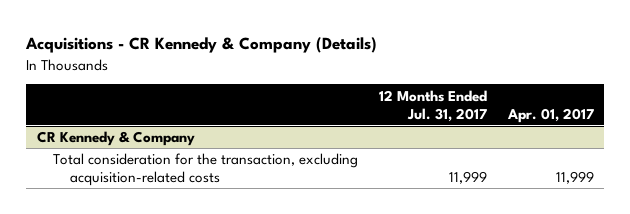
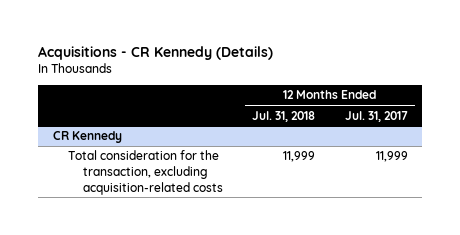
- Acquisitions - CR Kennedy & Company (Details)
+ Acquisitions - CR Kennedy (Details)
- | 12 Months Ended Jul. 31, 2017 | Apr. 01, 2017
+ | 12 Months Ended Jul. 31, 2018 | 12 Months Ended Jul. 31, 2017
- CR Kennedy & Company
+ CR Kennedy

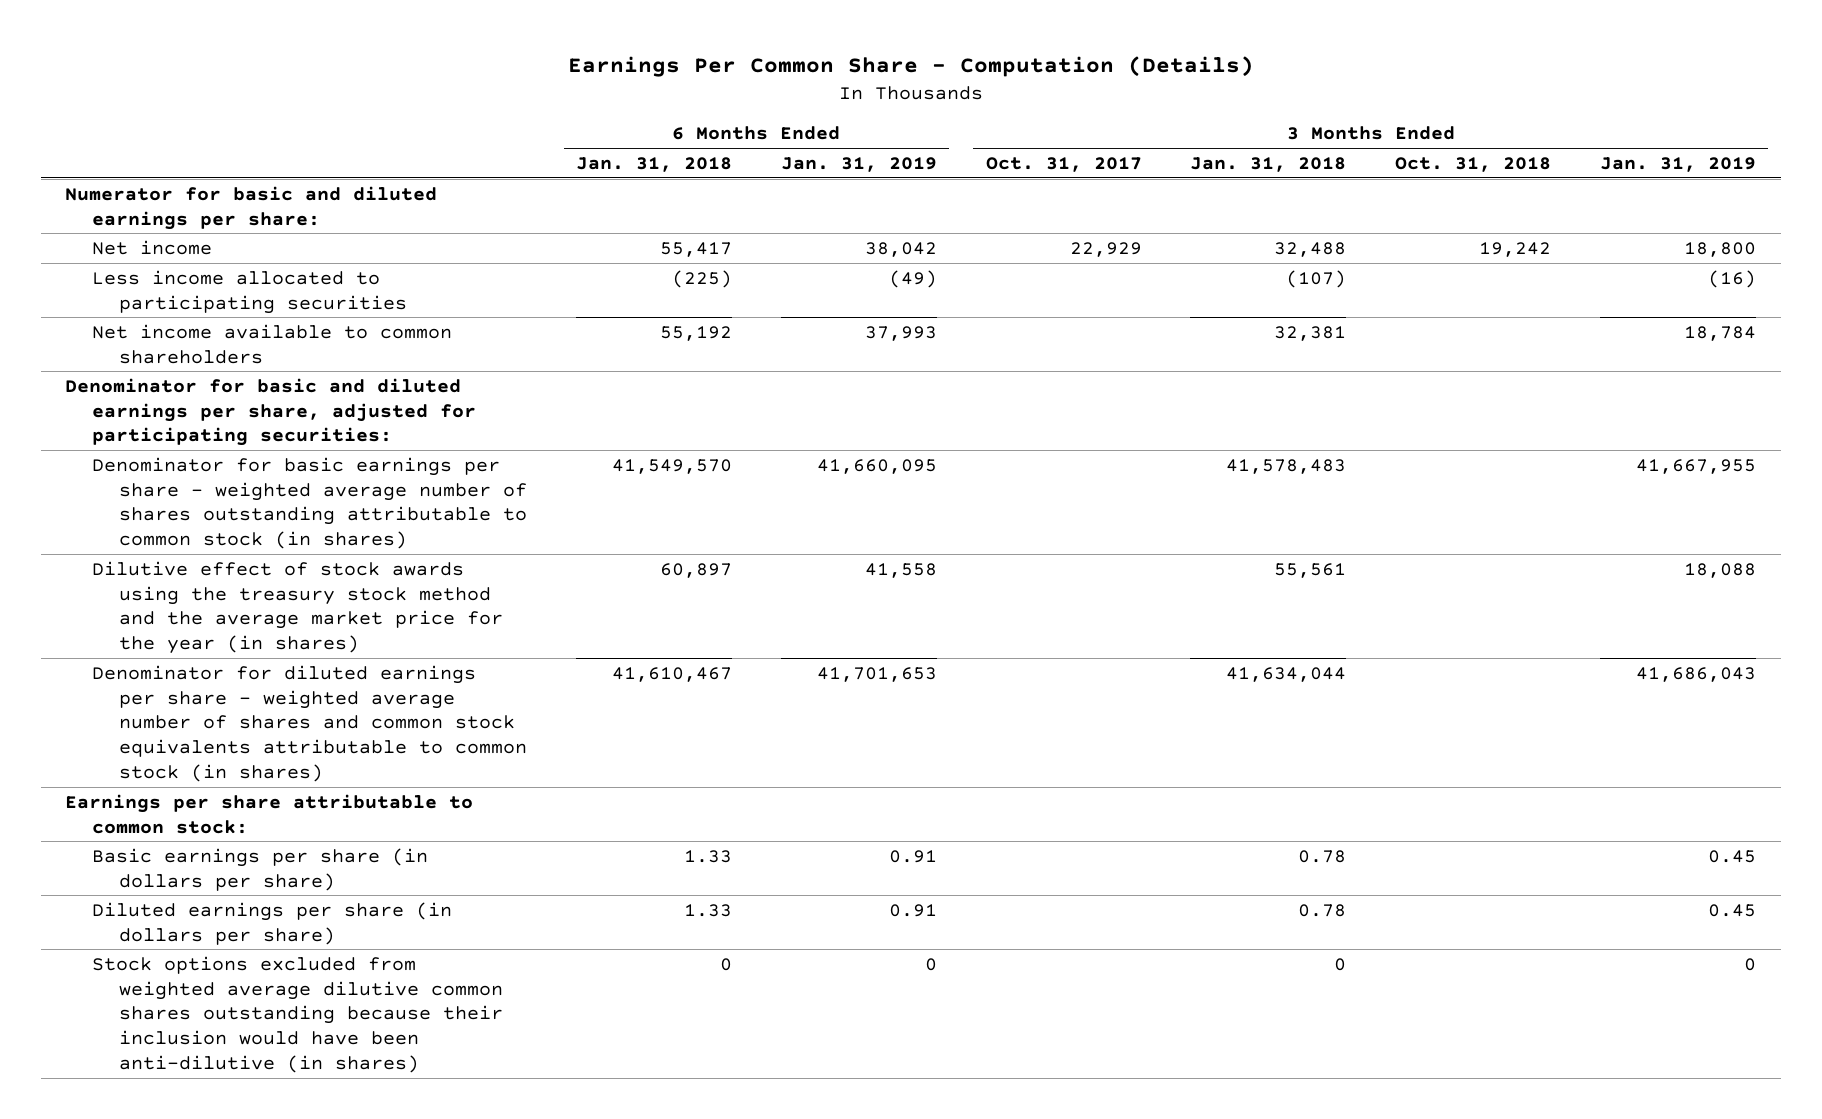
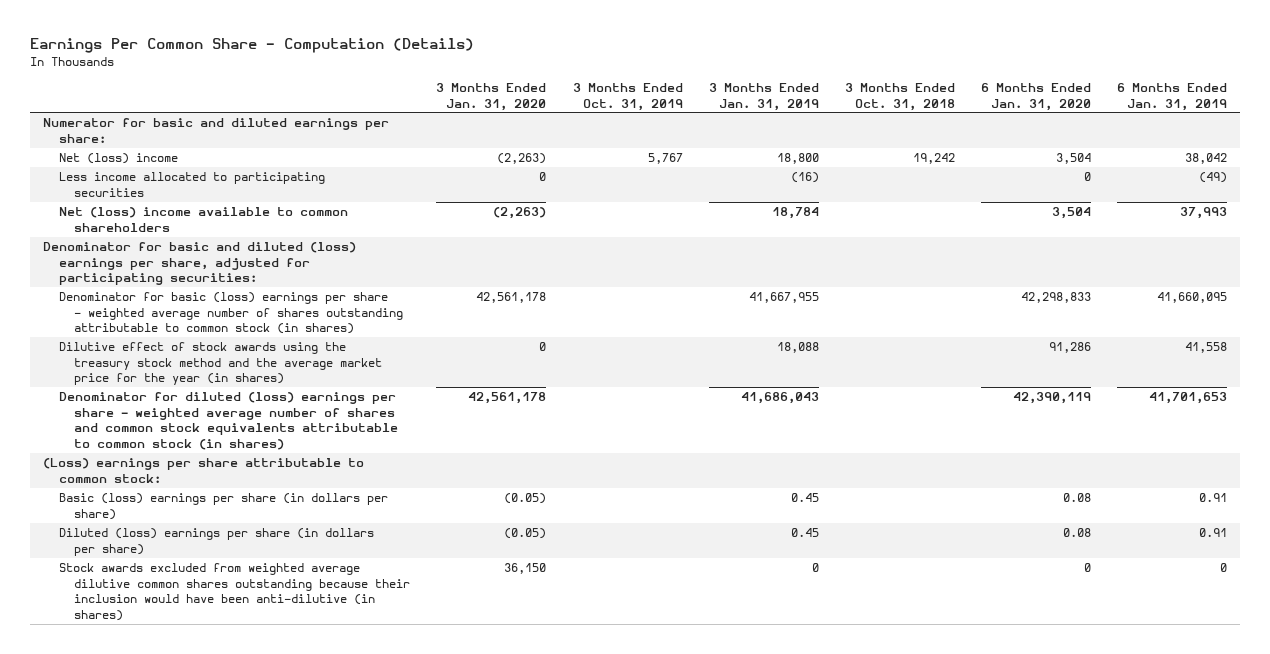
- | 6 Months Ended Jan. 31, 2018 | 6 Months Ended Jan. 31, 2019 | 3 Months Ended Oct. 31, 2017 | 3 Months Ended Jan. 31, 2018 | 3 Months Ended Oct. 31, 2018 | 3 Months Ended Jan. 31, 2019
+ | 3 Months Ended Jan. 31, 2020 | 3 Months Ended Oct. 31, 2019 | 3 Months Ended Jan. 31, 2019 | 3 Months Ended Oct. 31, 2018 | 6 Months Ended Jan. 31, 2020 | 6 Months Ended Jan. 31, 2019
- Net income | 55,417 | 38,042 | 22,929 | 32,488 | 19,242 | 18,800
+ Net (loss) income | (2,263) | 5,767 | 18,800 | 19,242 | 3,504 | 38,042
- Net income available to common shareholders | 55,192 | 37,993 | | 32,381 | | 18,784
- Denominator for basic and diluted earnings per share, adjusted for participating securities:
- Denominator for basic earnings per share - weighted average number of shares outstanding attributable to common stock (in shares) | 41,549,570 | 41,660,095 | | 41,578,483 | | 41,667,955
+ Net (loss) income available to common shareholders | (2,263) | | 18,784 | | 3,504 | 37,993
+ Denominator for basic and diluted (loss) earnings per share, adjusted for participating securities:
+ Denominator for basic (loss) earnings per share - weighted average number of shares outstanding attributable to common stock (in shares) | 42,561,178 | | 41,667,955 | | 42,298,833 | 41,660,095
- Denominator for diluted earnings per share - weighted average number of shares and common stock equivalents attributable to common stock (in shares) | 41,610,467 | 41,701,653 | | 41,634,044 | | 41,686,043
- Earnings per share attributable to common stock:
- Basic earnings per share (in dollars per share) | 1.33 | 0.91 | | 0.78 | | 0.45
- Diluted earnings per share (in dollars per share) | 1.33 | 0.91 | | 0.78 | | 0.45
- Stock options excluded from weighted average dilutive common shares outstanding because their inclusion would have been anti-dilutive (in shares) | 0 | 0 | | 0 | | 0
+ Denominator for diluted (loss) earnings per share - weighted average number of shares and common stock equivalents attributable to common stock (in shares) | 42,561,178 | | 41,686,043 | | 42,390,119 | 41,701,653
+ (Loss) earnings per share attributable to common stock:
+ Basic (loss) earnings per share (in dollars per share) | (0.05) | | 0.45 | | 0.08 | 0.91
+ Diluted (loss) earnings per share (in dollars per share) | (0.05) | | 0.45 | | 0.08 | 0.91
+ Stock awards excluded from weighted average dilutive common shares outstanding because their inclusion would have been anti-dilutive (in shares) | 36,150 | | 0 | | 0 | 0

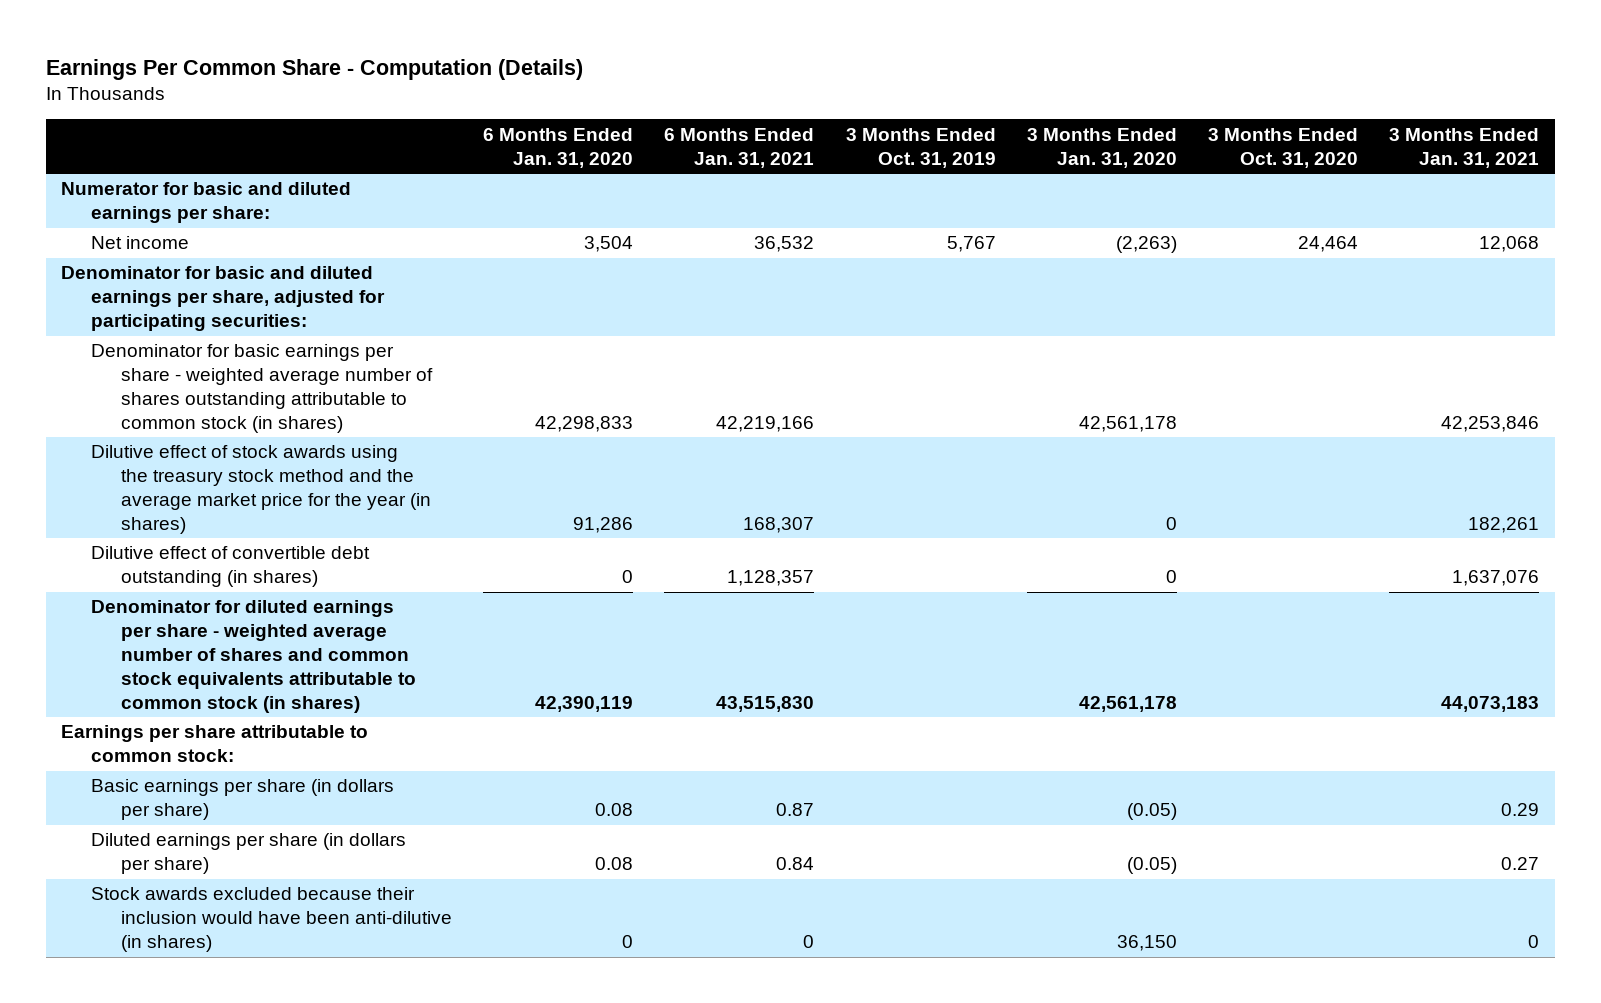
- | 3 Months Ended Jan. 31, 2020 | 3 Months Ended Oct. 31, 2019 | 3 Months Ended Jan. 31, 2019 | 3 Months Ended Oct. 31, 2018 | 6 Months Ended Jan. 31, 2020 | 6 Months Ended Jan. 31, 2019
+ | 6 Months Ended Jan. 31, 2020 | 6 Months Ended Jan. 31, 2021 | 3 Months Ended Oct. 31, 2019 | 3 Months Ended Jan. 31, 2020 | 3 Months Ended Oct. 31, 2020 | 3 Months Ended Jan. 31, 2021
- Net (loss) income | (2,263) | 5,767 | 18,800 | 19,242 | 3,504 | 38,042
- Less income allocated to participating securities | 0 | | (16) | | 0 | (49)
- Net (loss) income available to common shareholders | (2,263) | | 18,784 | | 3,504 | 37,993
- Denominator for basic and diluted (loss) earnings per share, adjusted for participating securities:
- Denominator for basic (loss) earnings per share - weighted average number of shares outstanding attributable to common stock (in shares) | 42,561,178 | | 41,667,955 | | 42,298,833 | 41,660,095
+ Net income | 3,504 | 36,532 | 5,767 | (2,263) | 24,464 | 12,068
+ Denominator for basic and diluted earnings per share, adjusted for participating securities:
+ Denominator for basic earnings per share - weighted average number of shares outstanding attributable to common stock (in shares) | 42,298,833 | 42,219,166 | | 42,561,178 | | 42,253,846
- Denominator for diluted (loss) earnings per share - weighted average number of shares and common stock equivalents attributable to common stock (in shares) | 42,561,178 | | 41,686,043 | | 42,390,119 | 41,701,653
- (Loss) earnings per share attributable to common stock:
- Basic (loss) earnings per share (in dollars per share) | (0.05) | | 0.45 | | 0.08 | 0.91
- Diluted (loss) earnings per share (in dollars per share) | (0.05) | | 0.45 | | 0.08 | 0.91
- Stock awards excluded from weighted average dilutive common shares outstanding because their inclusion would have been anti-dilutive (in shares) | 36,150 | | 0 | | 0 | 0
+ Dilutive effect of convertible debt outstanding (in shares) | 0 | 1,128,357 | | 0 | | 1,637,076
+ Denominator for diluted earnings per share - weighted average number of shares and common stock equivalents attributable to common stock (in shares) | 42,390,119 | 43,515,830 | | 42,561,178 | | 44,073,183
+ Earnings per share attributable to common stock:
+ Basic earnings per share (in dollars per share) | 0.08 | 0.87 | | (0.05) | | 0.29
+ Diluted earnings per share (in dollars per share) | 0.08 | 0.84 | | (0.05) | | 0.27
+ Stock awards excluded because their inclusion would have been anti-dilutive (in shares) | 0 | 0 | | 36,150 | | 0

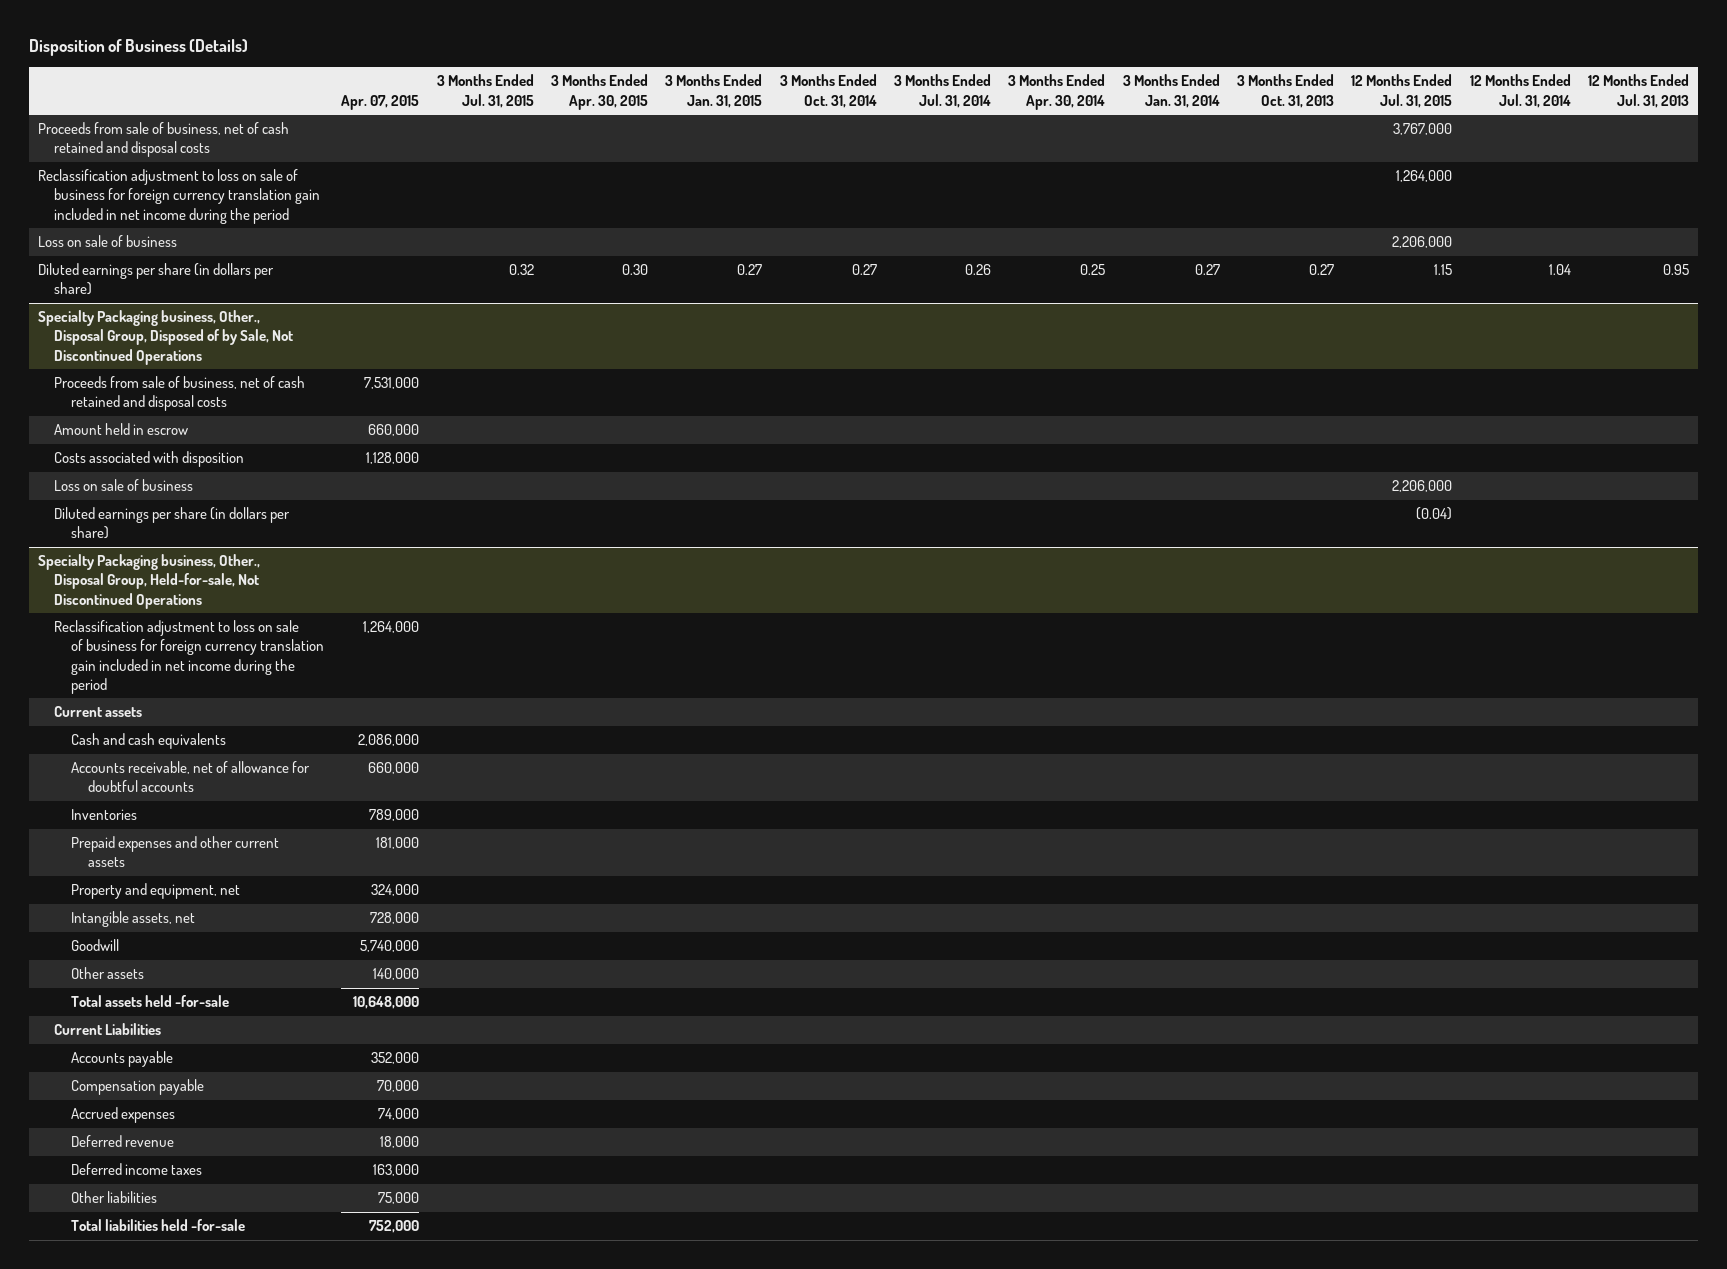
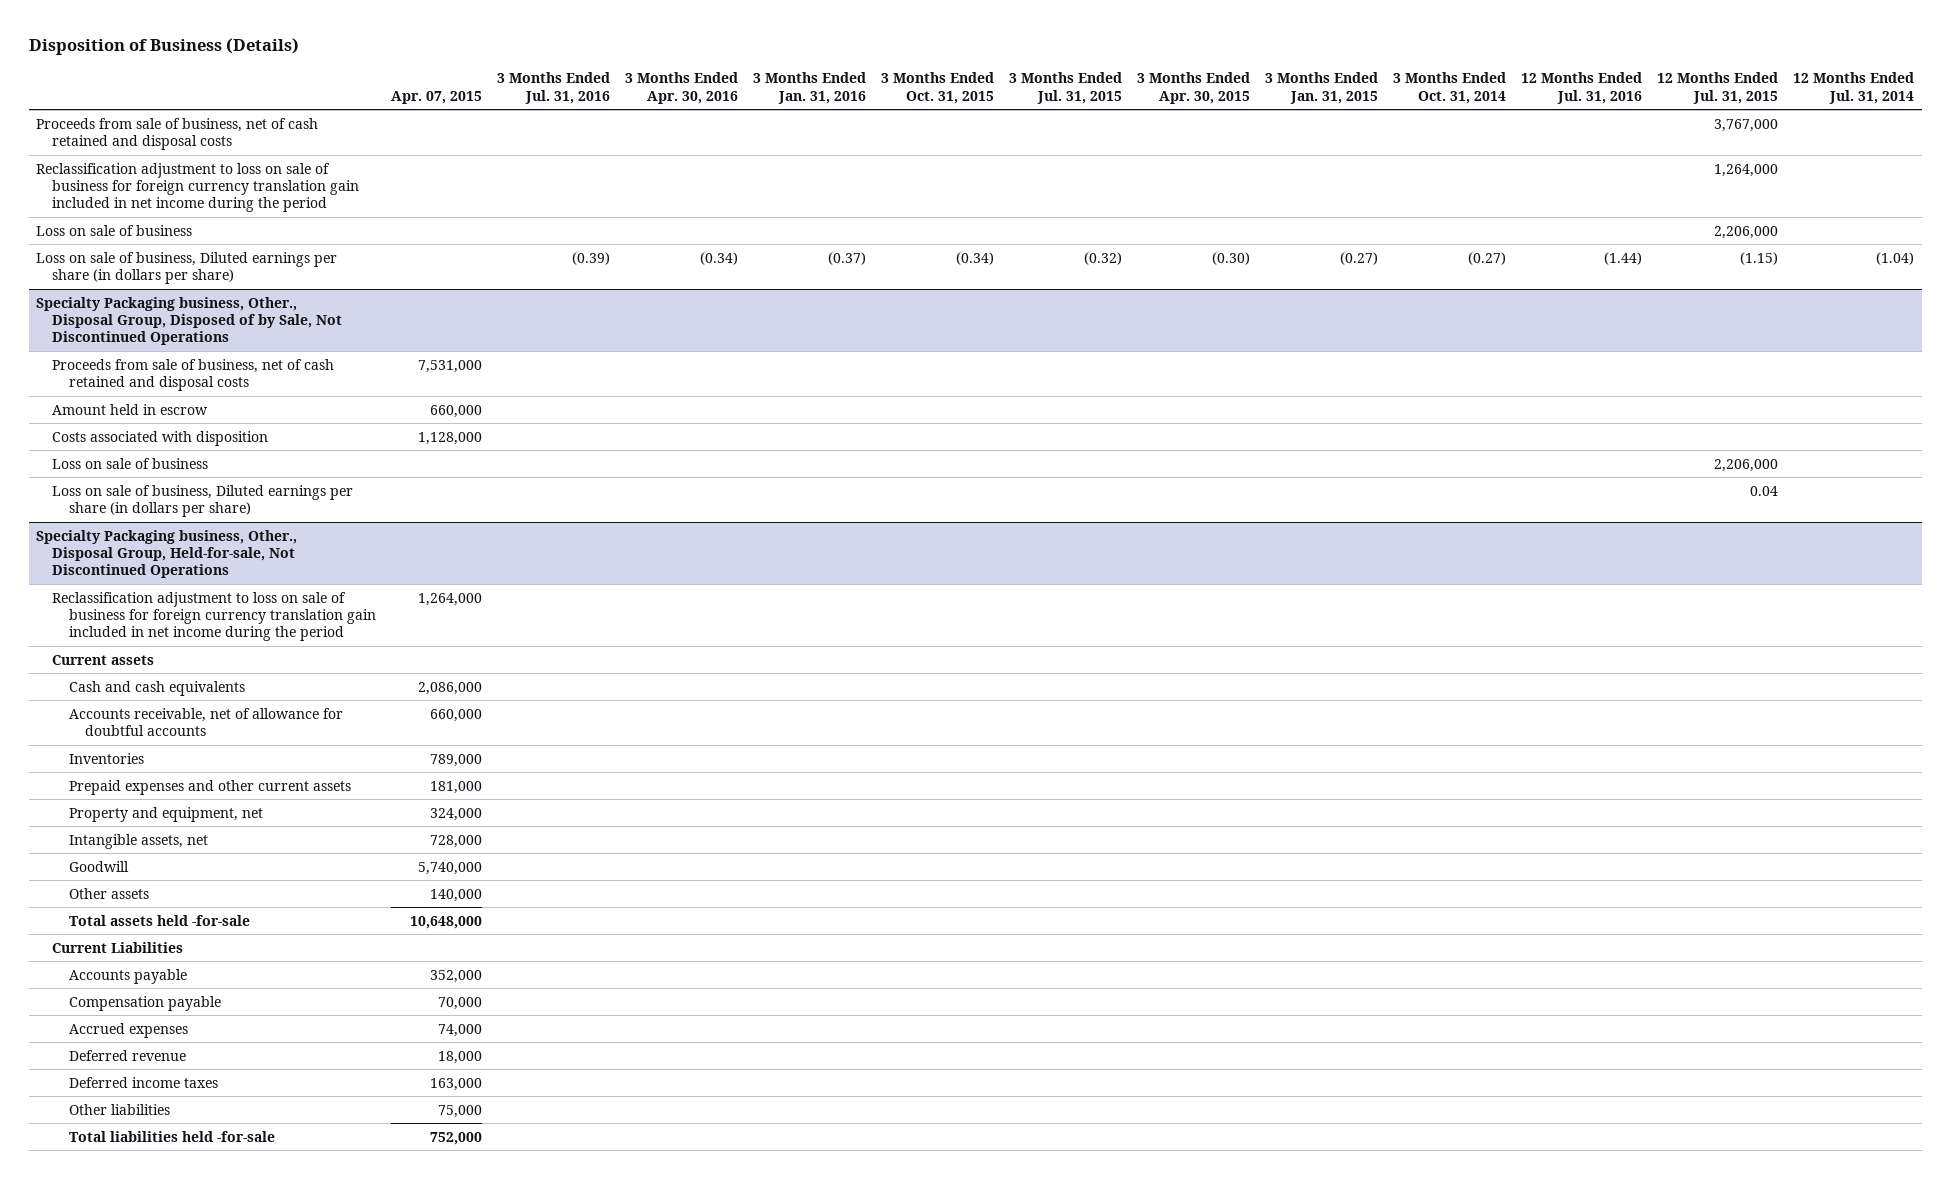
- | Apr. 07, 2015 | 3 Months Ended Jul. 31, 2015 | 3 Months Ended Apr. 30, 2015 | 3 Months Ended Jan. 31, 2015 | 3 Months Ended Oct. 31, 2014 | 3 Months Ended Jul. 31, 2014 | 3 Months Ended Apr. 30, 2014 | 3 Months Ended Jan. 31, 2014 | 3 Months Ended Oct. 31, 2013 | 12 Months Ended Jul. 31, 2015 | 12 Months Ended Jul. 31, 2014 | 12 Months Ended Jul. 31, 2013
+ | Apr. 07, 2015 | 3 Months Ended Jul. 31, 2016 | 3 Months Ended Apr. 30, 2016 | 3 Months Ended Jan. 31, 2016 | 3 Months Ended Oct. 31, 2015 | 3 Months Ended Jul. 31, 2015 | 3 Months Ended Apr. 30, 2015 | 3 Months Ended Jan. 31, 2015 | 3 Months Ended Oct. 31, 2014 | 12 Months Ended Jul. 31, 2016 | 12 Months Ended Jul. 31, 2015 | 12 Months Ended Jul. 31, 2014
- Diluted earnings per share (in dollars per share) | | 0.32 | 0.30 | 0.27 | 0.27 | 0.26 | 0.25 | 0.27 | 0.27 | 1.15 | 1.04 | 0.95
+ Loss on sale of business, Diluted earnings per share (in dollars per share) | | (0.39) | (0.34) | (0.37) | (0.34) | (0.32) | (0.30) | (0.27) | (0.27) | (1.44) | (1.15) | (1.04)
@ Specialty Packaging business, Other., Disposal Group, Disposed of by Sale, Not Discontinued Operations
- Diluted earnings per share (in dollars per share) | | | | | | | | | | (0.04) | |
+ Loss on sale of business, Diluted earnings per share (in dollars per share) | | | | | | | | | | | 0.04 |

